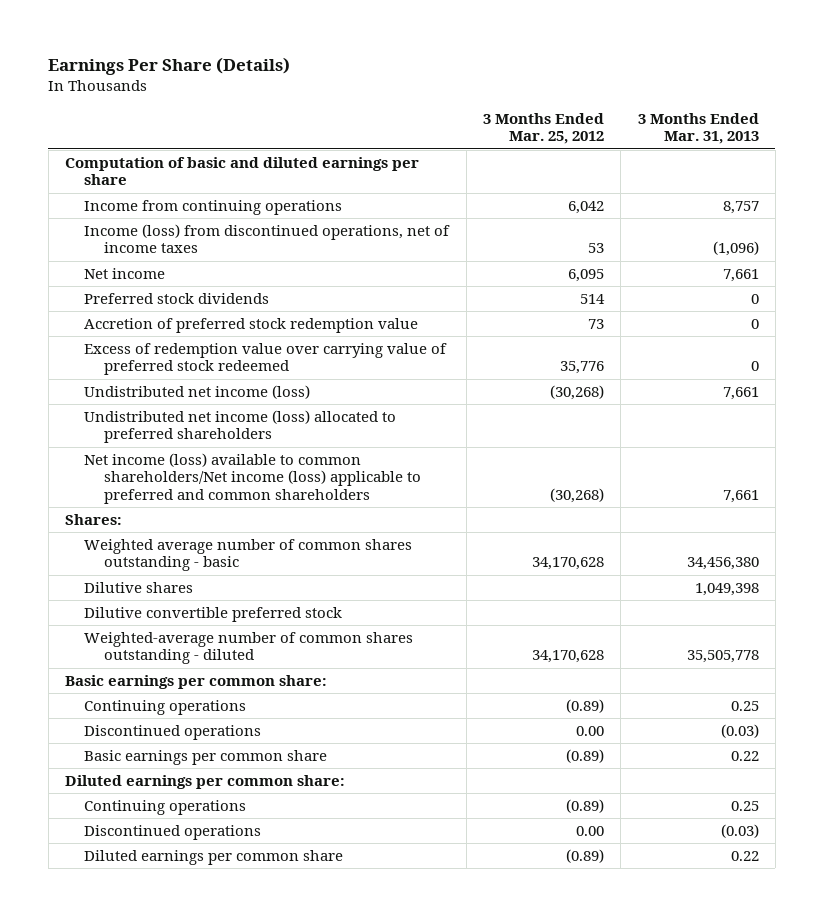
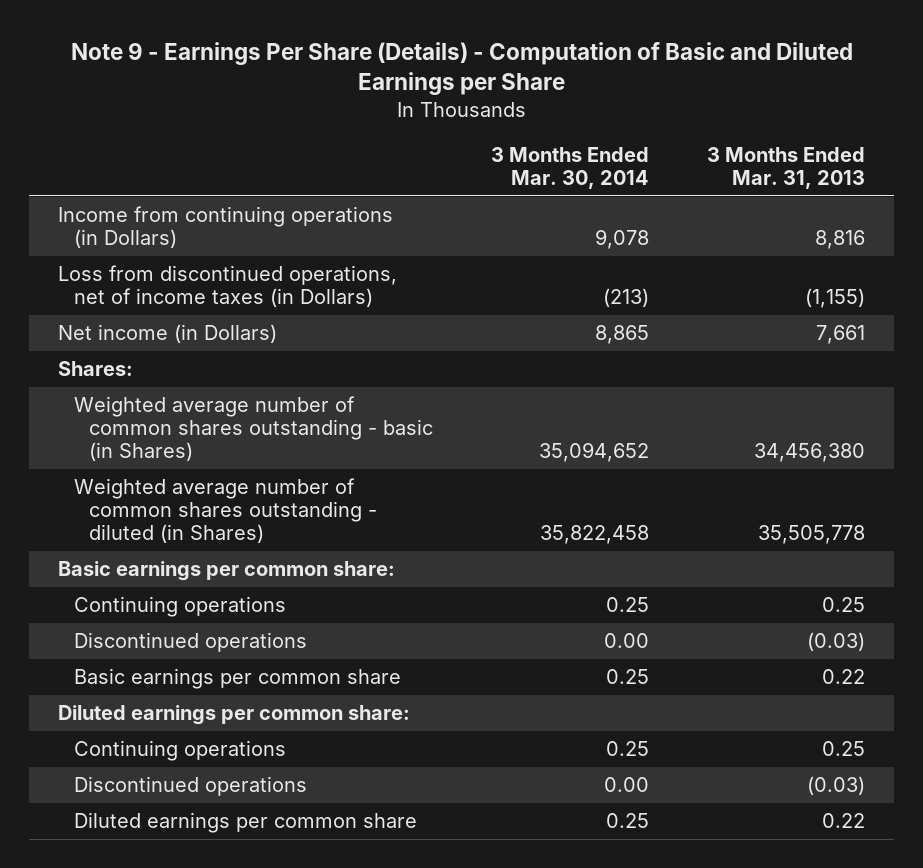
- Earnings Per Share (Details)
+ Note 9 - Earnings Per Share (Details) - Computation of Basic and Diluted Earnings per Share
- | 3 Months Ended Mar. 25, 2012 | 3 Months Ended Mar. 31, 2013
+ | 3 Months Ended Mar. 30, 2014 | 3 Months Ended Mar. 31, 2013
- Computation of basic and diluted earnings per share
- Income from continuing operations | 6,042 | 8,757
- Income (loss) from discontinued operations, net of income taxes | 53 | (1,096)
- Net income | 6,095 | 7,661
- Preferred stock dividends | 514 | 0
- Accretion of preferred stock redemption value | 73 | 0
- Excess of redemption value over carrying value of preferred stock redeemed | 35,776 | 0
- Undistributed net income (loss) | (30,268) | 7,661
- Undistributed net income (loss) allocated to preferred shareholders
- Net income (loss) available to common shareholders/Net income (loss) applicable to preferred and common shareholders | (30,268) | 7,661
+ Income from continuing operations (in Dollars) | 9,078 | 8,816
+ Loss from discontinued operations, net of income taxes (in Dollars) | (213) | (1,155)
+ Net income (in Dollars) | 8,865 | 7,661
- Weighted average number of common shares outstanding - basic | 34,170,628 | 34,456,380
- Dilutive shares | | 1,049,398
- Dilutive convertible preferred stock
- Weighted-average number of common shares outstanding - diluted | 34,170,628 | 35,505,778
+ Weighted average number of common shares outstanding - basic (in Shares) | 35,094,652 | 34,456,380
+ Weighted average number of common shares outstanding - diluted (in Shares) | 35,822,458 | 35,505,778

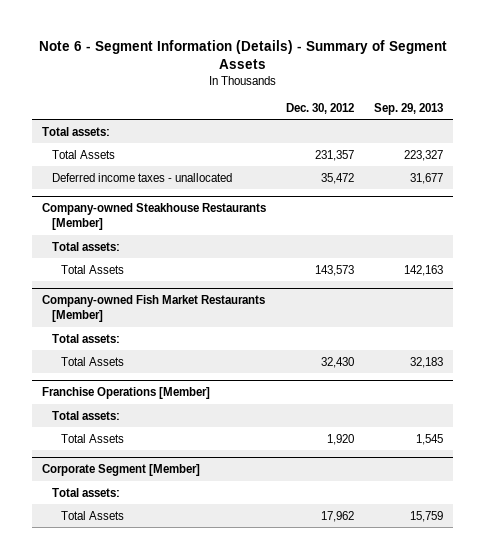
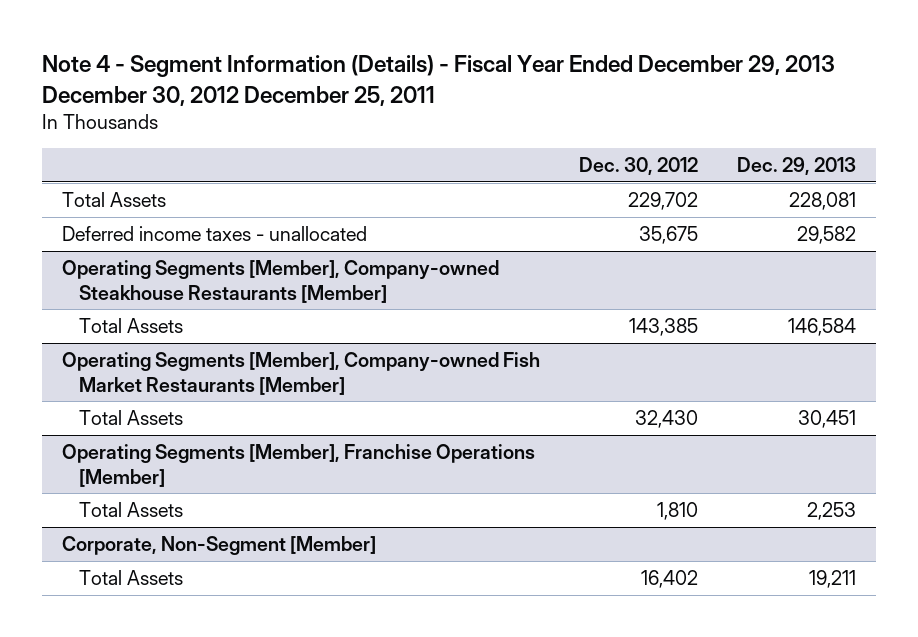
- Note 6 - Segment Information (Details) - Summary of Segment Assets
+ Note 4 - Segment Information (Details) - Fiscal Year Ended December 29, 2013 December 30, 2012 December 25, 2011
- | Dec. 30, 2012 | Sep. 29, 2013
+ | Dec. 30, 2012 | Dec. 29, 2013
- Total assets:
- Total Assets | 231,357 | 223,327
- Deferred income taxes - unallocated | 35,472 | 31,677
- Company-owned Steakhouse Restaurants [Member]
- Total assets:
- Total Assets | 143,573 | 142,163
- Company-owned Fish Market Restaurants [Member]
- Total assets:
+ Total Assets | 229,702 | 228,081
+ Deferred income taxes - unallocated | 35,675 | 29,582
+ Operating Segments [Member], Company-owned Steakhouse Restaurants [Member]
+ Total Assets | 143,385 | 146,584
+ Operating Segments [Member], Company-owned Fish Market Restaurants [Member]
- Franchise Operations [Member]
- Total assets:
- Total Assets | 1,920 | 1,545
- Corporate Segment [Member]
- Total assets:
- Total Assets | 17,962 | 15,759
+ Operating Segments [Member], Franchise Operations [Member]
+ Total Assets | 1,810 | 2,253
+ Corporate, Non-Segment [Member]
+ Total Assets | 16,402 | 19,211

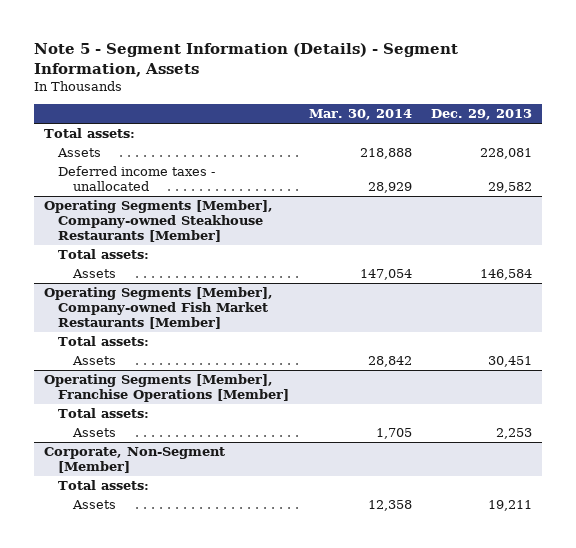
- Note 4 - Segment Information (Details) - Fiscal Year Ended December 29, 2013 December 30, 2012 December 25, 2011
+ Note 5 - Segment Information (Details) - Segment Information, Assets
- | Dec. 30, 2012 | Dec. 29, 2013
+ | Mar. 30, 2014 | Dec. 29, 2013
- Total Assets | 229,702 | 228,081
+ Total assets:
+ Assets | 218,888 | 228,081
@ Operating Segments [Member], Company-owned Steakhouse Restaurants [Member]
- Total Assets | 143,385 | 146,584
+ Total assets:
+ Assets | 147,054 | 146,584
@ Operating Segments [Member], Company-owned Fish Market Restaurants [Member]
- Total Assets | 32,430 | 30,451
+ Total assets:
+ Assets | 28,842 | 30,451
@ Operating Segments [Member], Franchise Operations [Member]
- Total Assets | 1,810 | 2,253
+ Total assets:
+ Assets | 1,705 | 2,253
@ Corporate, Non-Segment [Member]
- Total Assets | 16,402 | 19,211
+ Total assets:
+ Assets | 12,358 | 19,211

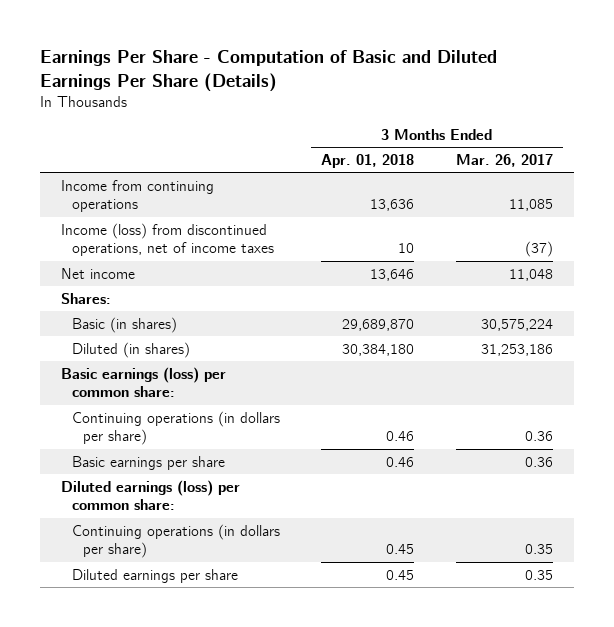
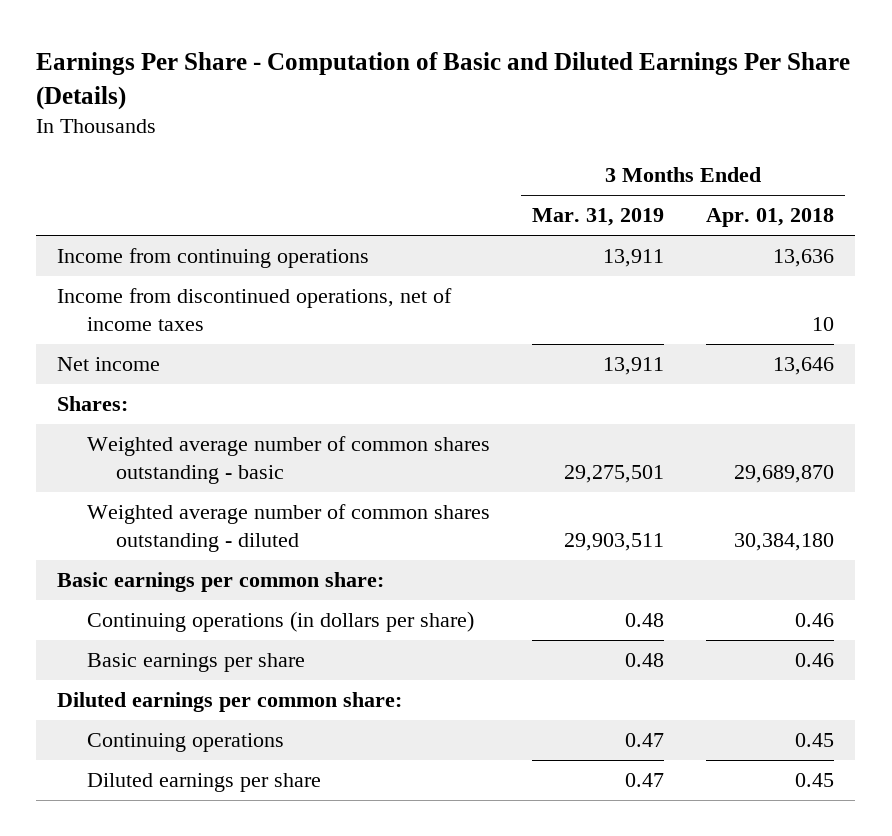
- | 3 Months Ended Apr. 01, 2018 | 3 Months Ended Mar. 26, 2017
+ | 3 Months Ended Mar. 31, 2019 | 3 Months Ended Apr. 01, 2018
- Income (loss) from discontinued operations, net of income taxes | 10 | (37)
+ Income from discontinued operations, net of income taxes | | 10
- Basic (in shares) | 29,689,870 | 30,575,224
- Diluted (in shares) | 30,384,180 | 31,253,186
- Basic earnings (loss) per common share:
+ Weighted average number of common shares outstanding - basic | 29,275,501 | 29,689,870
+ Weighted average number of common shares outstanding - diluted | 29,903,511 | 30,384,180
+ Basic earnings per common share:
- Diluted earnings (loss) per common share:
- Continuing operations (in dollars per share) | 0.45 | 0.35
+ Diluted earnings per common share:
+ Continuing operations | 0.47 | 0.45

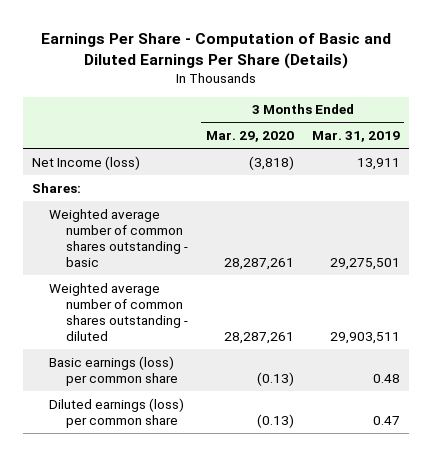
- | 3 Months Ended Mar. 31, 2019 | 3 Months Ended Apr. 01, 2018
+ | 3 Months Ended Mar. 29, 2020 | 3 Months Ended Mar. 31, 2019
- Income from continuing operations | 13,911 | 13,636
- Income from discontinued operations, net of income taxes | | 10
- Net income | 13,911 | 13,646
+ Net Income (loss) | (3,818) | 13,911
- Basic earnings per common share:
- Continuing operations (in dollars per share) | 0.48 | 0.46
- Basic earnings per share | 0.48 | 0.46
- Diluted earnings per common share:
- Continuing operations | 0.47 | 0.45
- Diluted earnings per share | 0.47 | 0.45
+ Basic earnings (loss) per common share | (0.13) | 0.48
+ Diluted earnings (loss) per common share | (0.13) | 0.47

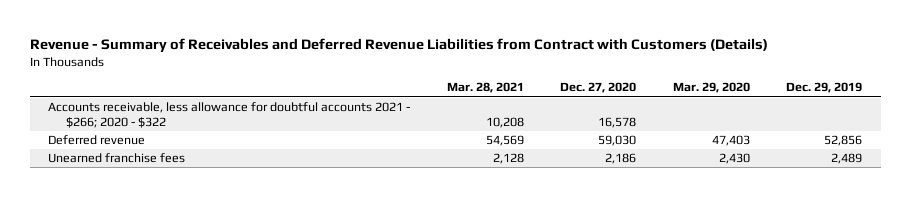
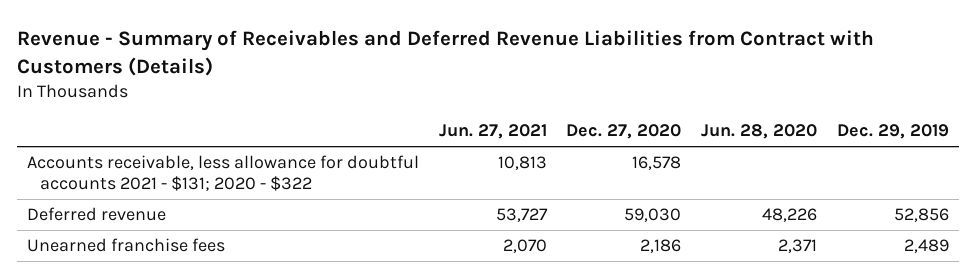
- | Mar. 28, 2021 | Dec. 27, 2020 | Mar. 29, 2020 | Dec. 29, 2019
+ | Jun. 27, 2021 | Dec. 27, 2020 | Jun. 28, 2020 | Dec. 29, 2019
- Accounts receivable, less allowance for doubtful accounts 2021 - $266; 2020 - $322 | 10,208 | 16,578 | |
+ Accounts receivable, less allowance for doubtful accounts 2021 - $131; 2020 - $322 | 10,813 | 16,578 | |

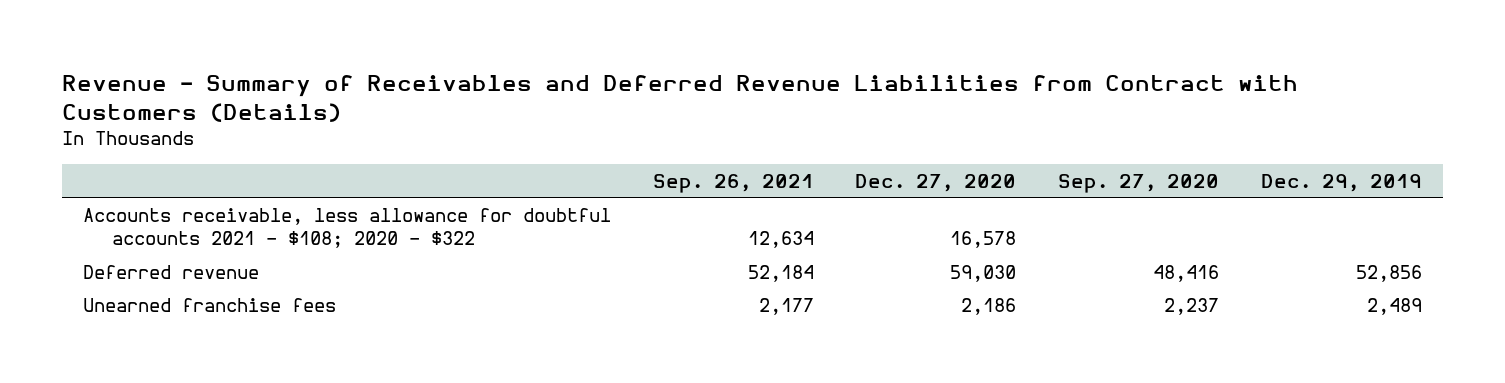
- | Jun. 27, 2021 | Dec. 27, 2020 | Jun. 28, 2020 | Dec. 29, 2019
+ | Sep. 26, 2021 | Dec. 27, 2020 | Sep. 27, 2020 | Dec. 29, 2019
- Accounts receivable, less allowance for doubtful accounts 2021 - $131; 2020 - $322 | 10,813 | 16,578 | |
+ Accounts receivable, less allowance for doubtful accounts 2021 - $108; 2020 - $322 | 12,634 | 16,578 | |

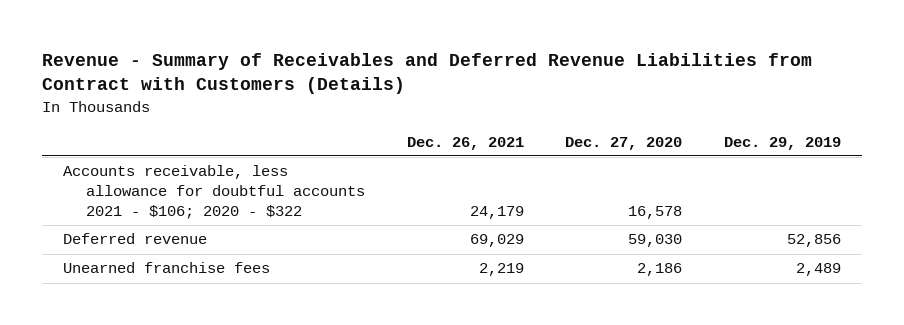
- | Sep. 26, 2021 | Dec. 27, 2020 | Sep. 27, 2020 | Dec. 29, 2019
+ | Dec. 26, 2021 | Dec. 27, 2020 | Dec. 29, 2019
- Accounts receivable, less allowance for doubtful accounts 2021 - $108; 2020 - $322 | 12,634 | 16,578 | |
+ Accounts receivable, less allowance for doubtful accounts 2021 - $106; 2020 - $322 | 24,179 | 16,578 |

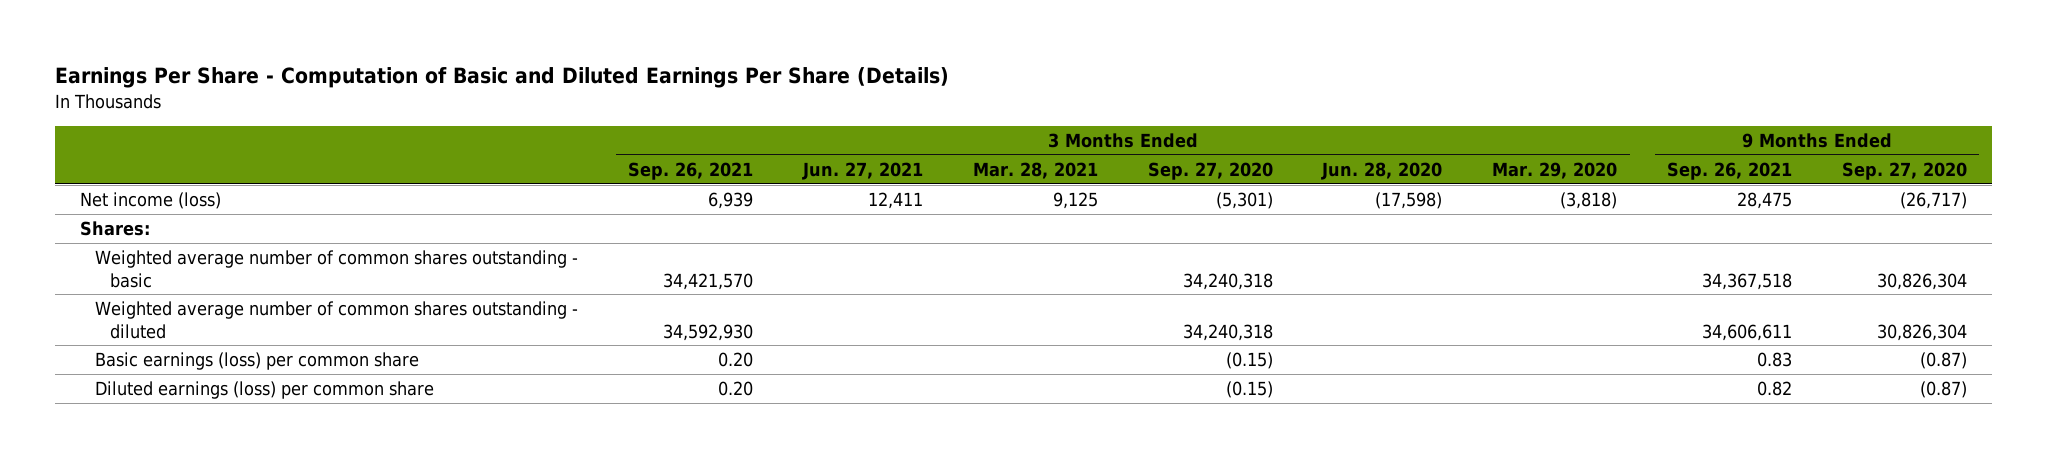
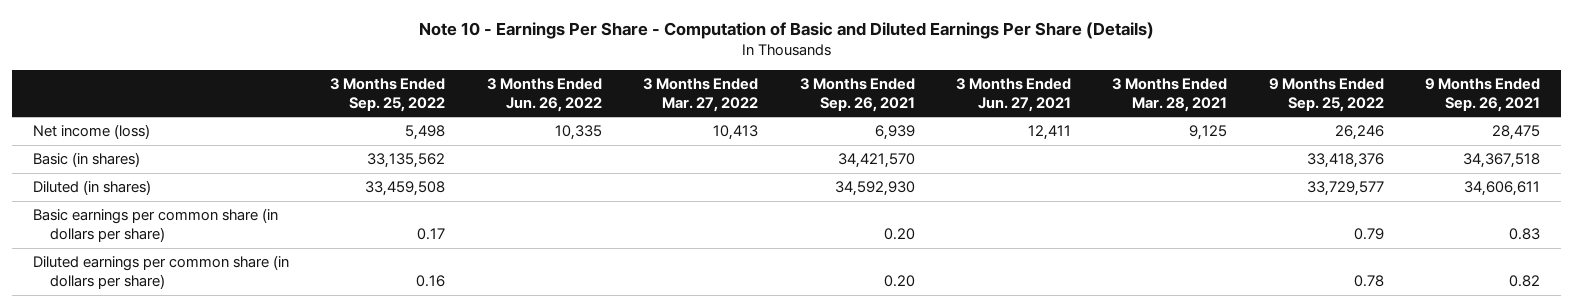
- Earnings Per Share - Computation of Basic and Diluted Earnings Per Share (Details)
+ Note 10 - Earnings Per Share - Computation of Basic and Diluted Earnings Per Share (Details)
- | 3 Months Ended Sep. 26, 2021 | 3 Months Ended Jun. 27, 2021 | 3 Months Ended Mar. 28, 2021 | 3 Months Ended Sep. 27, 2020 | 3 Months Ended Jun. 28, 2020 | 3 Months Ended Mar. 29, 2020 | 9 Months Ended Sep. 26, 2021 | 9 Months Ended Sep. 27, 2020
+ | 3 Months Ended Sep. 25, 2022 | 3 Months Ended Jun. 26, 2022 | 3 Months Ended Mar. 27, 2022 | 3 Months Ended Sep. 26, 2021 | 3 Months Ended Jun. 27, 2021 | 3 Months Ended Mar. 28, 2021 | 9 Months Ended Sep. 25, 2022 | 9 Months Ended Sep. 26, 2021
- Shares:
- Weighted average number of common shares outstanding - basic | 34,421,570 | | | 34,240,318 | | | 34,367,518 | 30,826,304
- Weighted average number of common shares outstanding - diluted | 34,592,930 | | | 34,240,318 | | | 34,606,611 | 30,826,304
- Basic earnings (loss) per common share | 0.20 | | | (0.15) | | | 0.83 | (0.87)
- Diluted earnings (loss) per common share | 0.20 | | | (0.15) | | | 0.82 | (0.87)
+ Basic (in shares) | 33,135,562 | | | 34,421,570 | | | 33,418,376 | 34,367,518
+ Diluted (in shares) | 33,459,508 | | | 34,592,930 | | | 33,729,577 | 34,606,611
+ Basic earnings per common share (in dollars per share) | 0.17 | | | 0.20 | | | 0.79 | 0.83
+ Diluted earnings per common share (in dollars per share) | 0.16 | | | 0.20 | | | 0.78 | 0.82

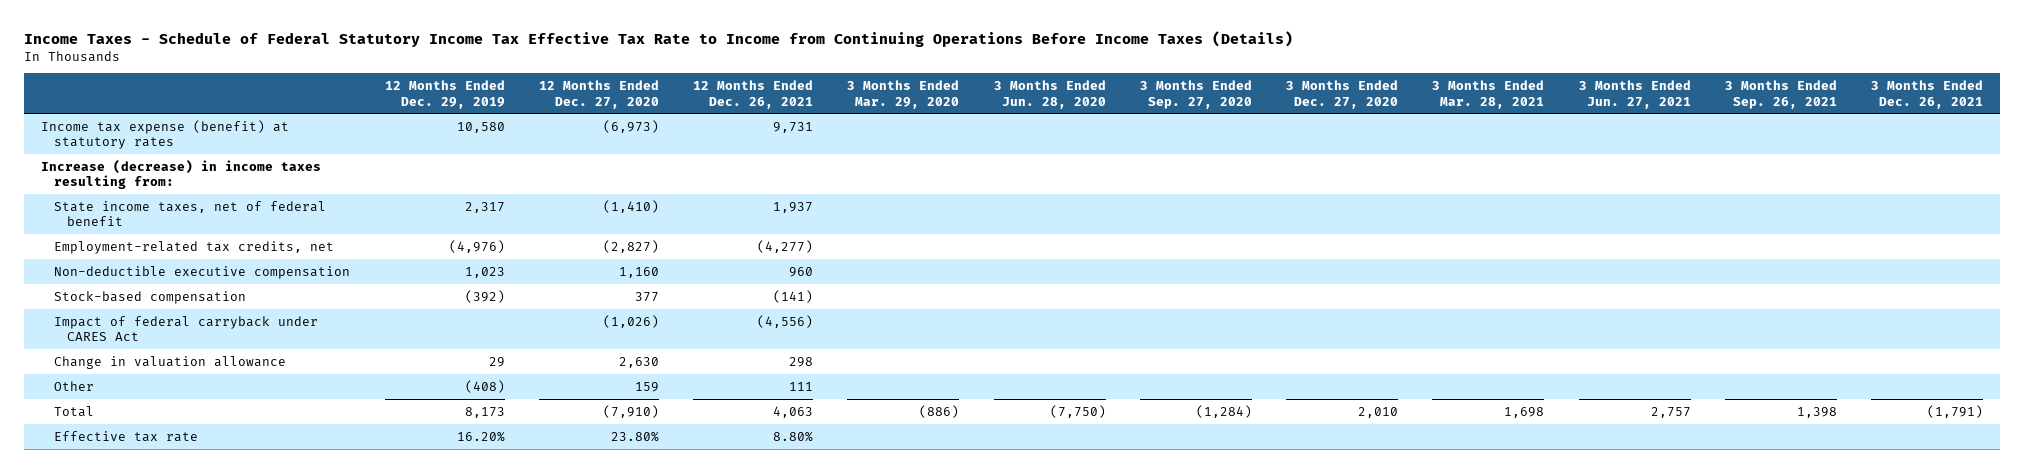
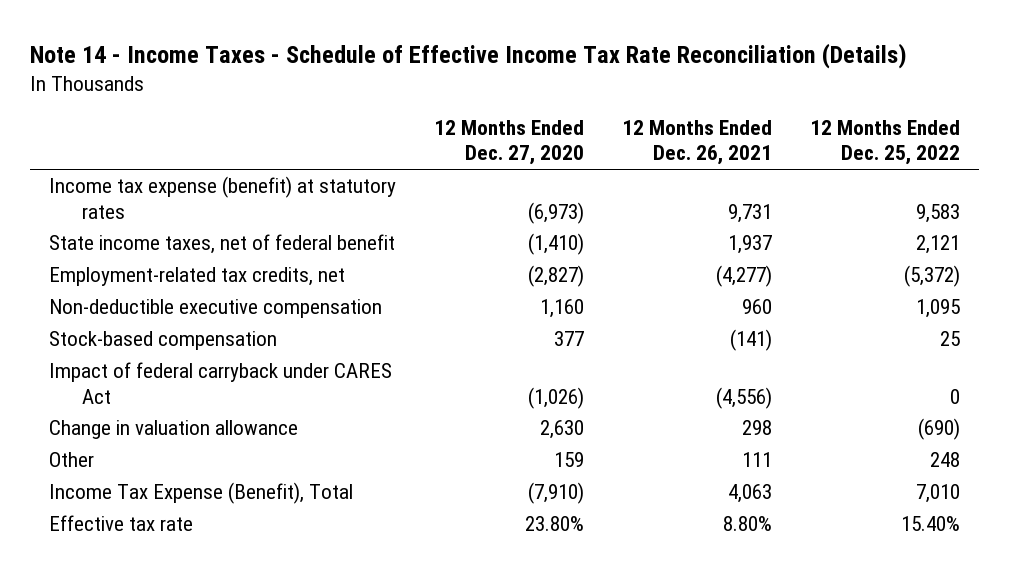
- Income Taxes - Schedule of Federal Statutory Income Tax Effective Tax Rate to Income from Continuing Operations Before Income Taxes (Details)
+ Note 14 - Income Taxes - Schedule of Effective Income Tax Rate Reconciliation (Details)
- | 12 Months Ended Dec. 29, 2019 | 12 Months Ended Dec. 27, 2020 | 12 Months Ended Dec. 26, 2021 | 3 Months Ended Mar. 29, 2020 | 3 Months Ended Jun. 28, 2020 | 3 Months Ended Sep. 27, 2020 | 3 Months Ended Dec. 27, 2020 | 3 Months Ended Mar. 28, 2021 | 3 Months Ended Jun. 27, 2021 | 3 Months Ended Sep. 26, 2021 | 3 Months Ended Dec. 26, 2021
+ | 12 Months Ended Dec. 27, 2020 | 12 Months Ended Dec. 26, 2021 | 12 Months Ended Dec. 25, 2022
- Increase (decrease) in income taxes resulting from:
- Total | 8,173 | (7,910) | 4,063 | (886) | (7,750) | (1,284) | 2,010 | 1,698 | 2,757 | 1,398 | (1,791)
+ Income Tax Expense (Benefit), Total | (7,910) | 4,063 | 7,010

